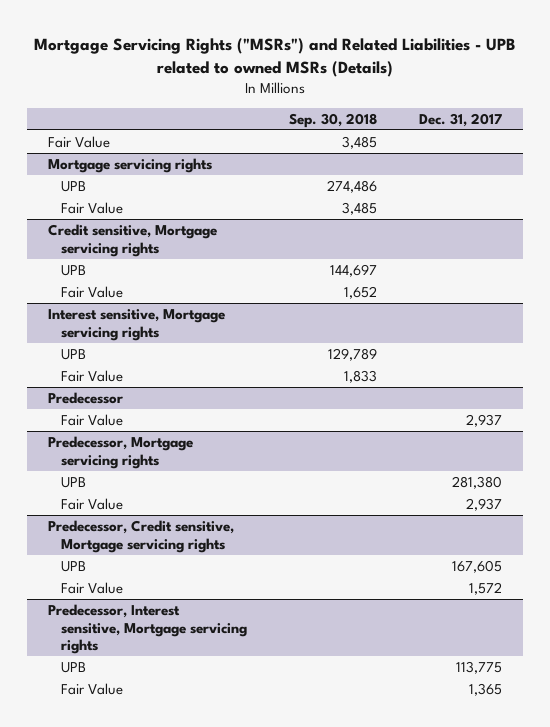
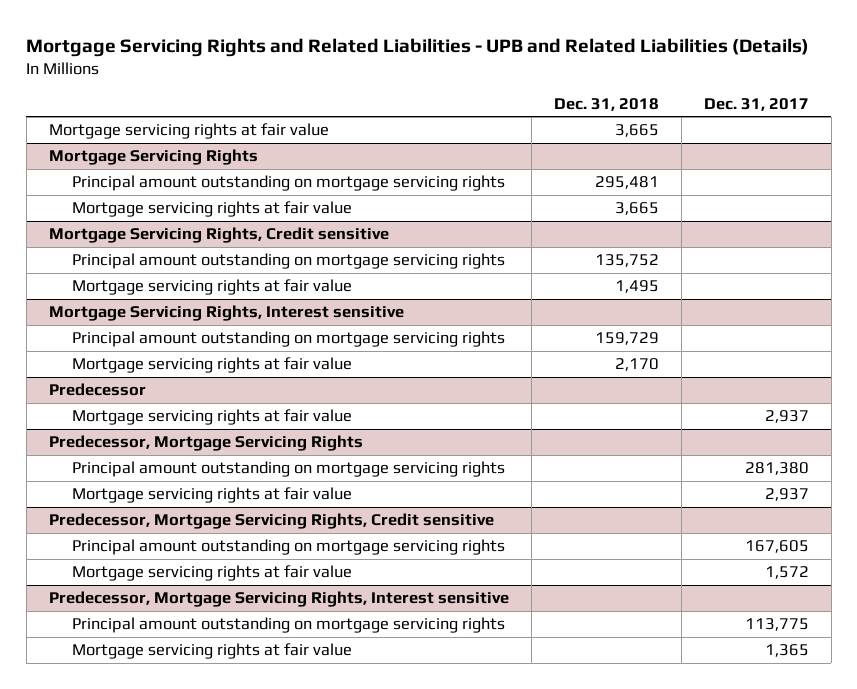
- Mortgage Servicing Rights ("MSRs") and Related Liabilities - UPB related to owned MSRs (Details)
+ Mortgage Servicing Rights and Related Liabilities - UPB and Related Liabilities (Details)
- | Sep. 30, 2018 | Dec. 31, 2017
+ | Dec. 31, 2018 | Dec. 31, 2017
- Fair Value | 3,485 |
- Mortgage servicing rights
- UPB | 274,486 |
- Fair Value | 3,485 |
- Credit sensitive, Mortgage servicing rights
- UPB | 144,697 |
- Fair Value | 1,652 |
- Interest sensitive, Mortgage servicing rights
- UPB | 129,789 |
- Fair Value | 1,833 |
+ Mortgage servicing rights at fair value | 3,665 |
+ Mortgage Servicing Rights
+ Principal amount outstanding on mortgage servicing rights | 295,481 |
+ Mortgage servicing rights at fair value | 3,665 |
+ Mortgage Servicing Rights, Credit sensitive
+ Principal amount outstanding on mortgage servicing rights | 135,752 |
+ Mortgage servicing rights at fair value | 1,495 |
+ Mortgage Servicing Rights, Interest sensitive
+ Principal amount outstanding on mortgage servicing rights | 159,729 |
+ Mortgage servicing rights at fair value | 2,170 |
@ Predecessor
- Fair Value | | 2,937
- Predecessor, Mortgage servicing rights
- UPB | | 281,380
- Fair Value | | 2,937
- Predecessor, Credit sensitive, Mortgage servicing rights
- UPB | | 167,605
- Fair Value | | 1,572
- Predecessor, Interest sensitive, Mortgage servicing rights
- UPB | | 113,775
- Fair Value | | 1,365
@ Predecessor
+ Mortgage servicing rights at fair value | | 2,937
+ Predecessor, Mortgage Servicing Rights
+ Principal amount outstanding on mortgage servicing rights | | 281,380
+ Mortgage servicing rights at fair value | | 2,937
+ Predecessor, Mortgage Servicing Rights, Credit sensitive
+ Principal amount outstanding on mortgage servicing rights | | 167,605
+ Mortgage servicing rights at fair value | | 1,572
+ Predecessor, Mortgage Servicing Rights, Interest sensitive
+ Principal amount outstanding on mortgage servicing rights | | 113,775
+ Mortgage servicing rights at fair value | | 1,365

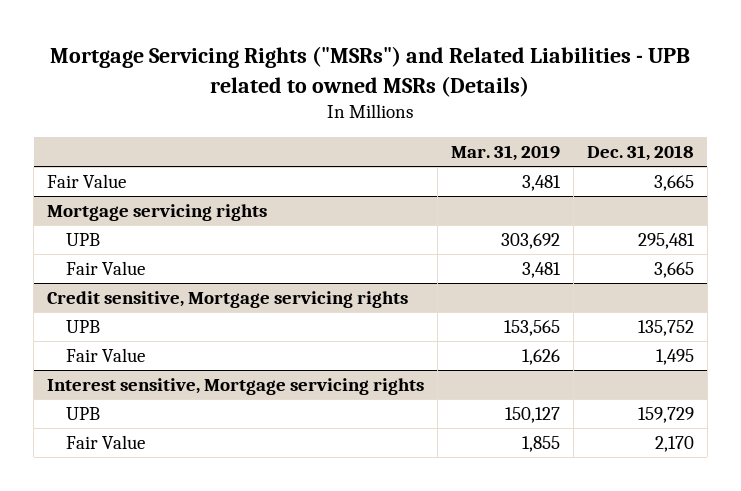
- Mortgage Servicing Rights and Related Liabilities - UPB and Related Liabilities (Details)
+ Mortgage Servicing Rights ("MSRs") and Related Liabilities - UPB related to owned MSRs (Details)
- | Dec. 31, 2018 | Dec. 31, 2017
+ | Mar. 31, 2019 | Dec. 31, 2018
- Mortgage servicing rights at fair value | 3,665 |
- Mortgage Servicing Rights
- Principal amount outstanding on mortgage servicing rights | 295,481 |
- Mortgage servicing rights at fair value | 3,665 |
- Mortgage Servicing Rights, Credit sensitive
- Principal amount outstanding on mortgage servicing rights | 135,752 |
- Mortgage servicing rights at fair value | 1,495 |
- Mortgage Servicing Rights, Interest sensitive
- Principal amount outstanding on mortgage servicing rights | 159,729 |
- Mortgage servicing rights at fair value | 2,170 |
- Predecessor
- Mortgage servicing rights at fair value | | 2,937
- Predecessor, Mortgage Servicing Rights
- Principal amount outstanding on mortgage servicing rights | | 281,380
- Mortgage servicing rights at fair value | | 2,937
- Predecessor, Mortgage Servicing Rights, Credit sensitive
- Principal amount outstanding on mortgage servicing rights | | 167,605
- Mortgage servicing rights at fair value | | 1,572
- Predecessor, Mortgage Servicing Rights, Interest sensitive
- Principal amount outstanding on mortgage servicing rights | | 113,775
- Mortgage servicing rights at fair value | | 1,365
+ Fair Value | 3,481 | 3,665
+ Mortgage servicing rights
+ UPB | 303,692 | 295,481
+ Fair Value | 3,481 | 3,665
+ Credit sensitive, Mortgage servicing rights
+ UPB | 153,565 | 135,752
+ Fair Value | 1,626 | 1,495
+ Interest sensitive, Mortgage servicing rights
+ UPB | 150,127 | 159,729
+ Fair Value | 1,855 | 2,170

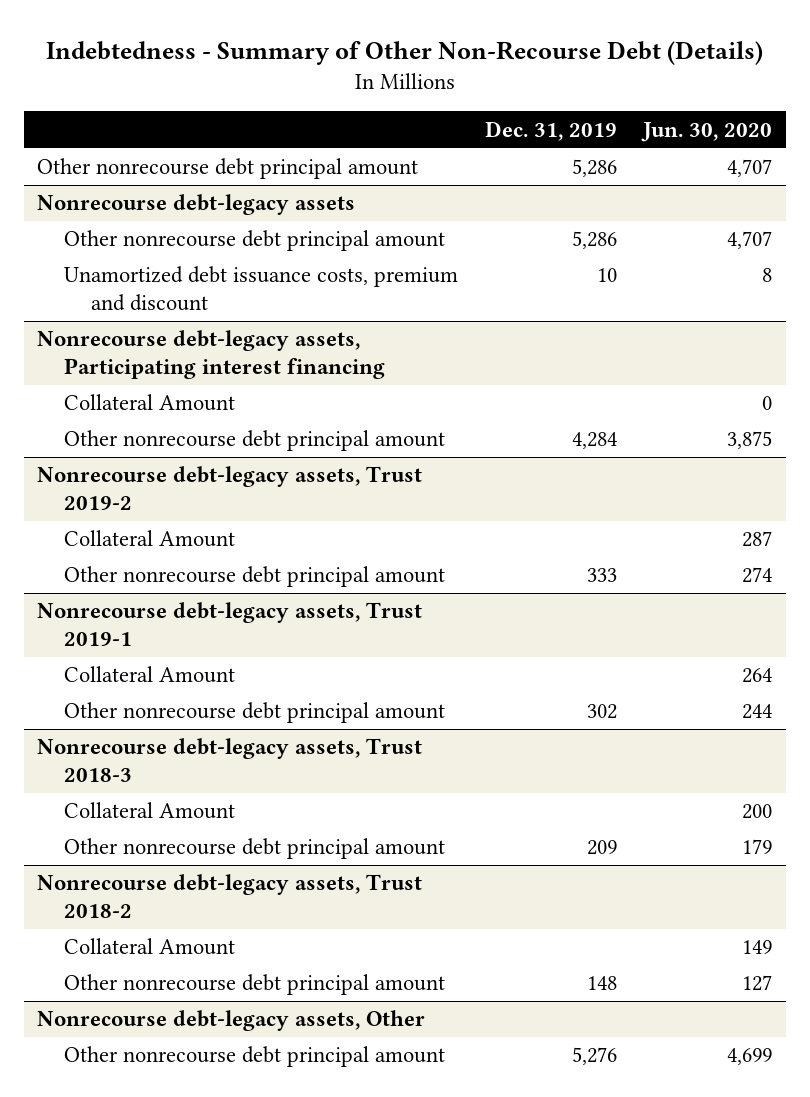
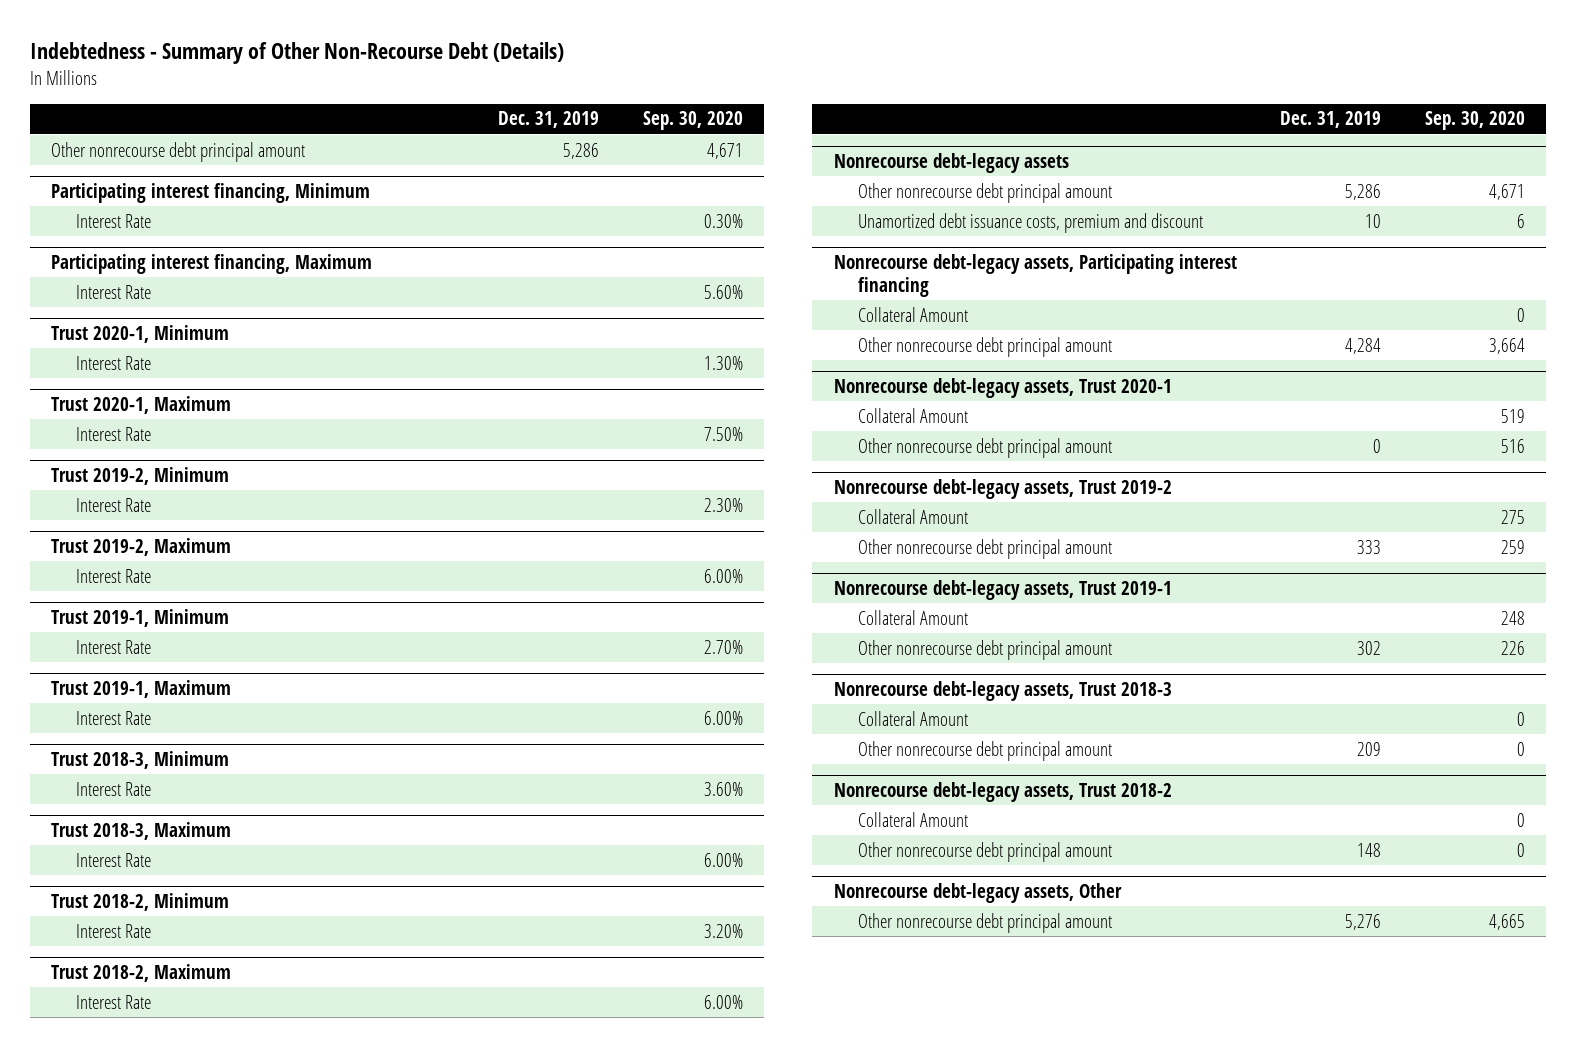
- | Dec. 31, 2019 | Jun. 30, 2020
+ | Dec. 31, 2019 | Sep. 30, 2020
+ Participating interest financing, Minimum
+ Interest Rate | | 0.30%
+ Participating interest financing, Maximum
+ Interest Rate | | 5.60%
+ Trust 2020-1, Minimum
+ Interest Rate | | 1.30%
+ Trust 2020-1, Maximum
+ Interest Rate | | 7.50%
+ Trust 2019-2, Minimum
+ Interest Rate | | 2.30%
+ Trust 2019-2, Maximum
+ Interest Rate | | 6.00%
+ Trust 2019-1, Minimum
+ Interest Rate | | 2.70%
+ Trust 2019-1, Maximum
+ Interest Rate | | 6.00%
+ Trust 2018-3, Minimum
+ Interest Rate | | 3.60%
+ Trust 2018-3, Maximum
+ Interest Rate | | 6.00%
+ Trust 2018-2, Minimum
+ Interest Rate | | 3.20%
+ Trust 2018-2, Maximum
+ Interest Rate | | 6.00%
+ Nonrecourse debt-legacy assets, Trust 2020-1
+ Collateral Amount | | 519
+ Other nonrecourse debt principal amount | 0 | 516

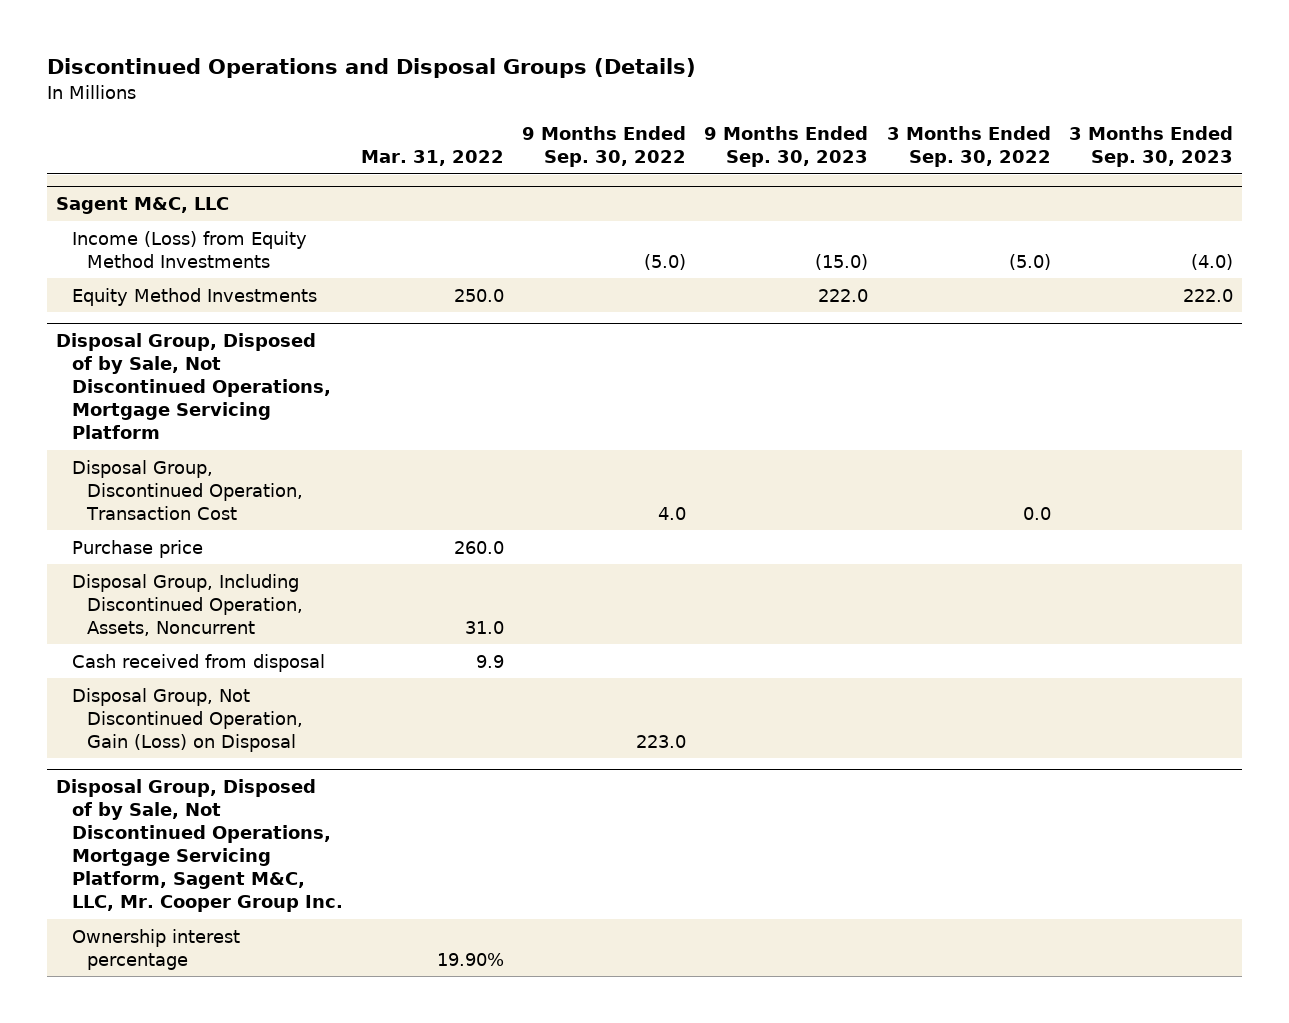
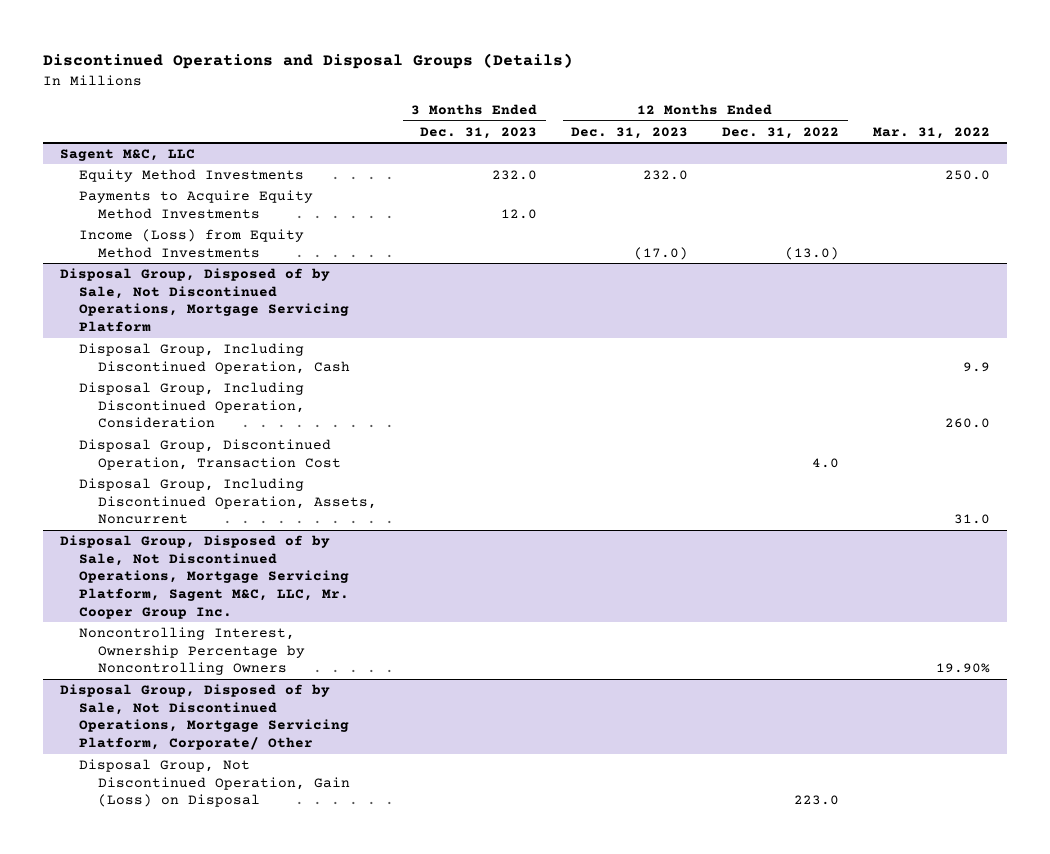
- | Mar. 31, 2022 | 9 Months Ended Sep. 30, 2022 | 9 Months Ended Sep. 30, 2023 | 3 Months Ended Sep. 30, 2022 | 3 Months Ended Sep. 30, 2023
+ | 3 Months Ended Dec. 31, 2023 | 12 Months Ended Dec. 31, 2023 | 12 Months Ended Dec. 31, 2022 | Mar. 31, 2022
@ Sagent M&C, LLC
+ Payments to Acquire Equity Method Investments | 12.0 | | |
moved down: Income (Loss) from Equity Method Investments | | (17.0) | (13.0) |
@ Disposal Group, Disposed of by Sale, Not Discontinued Operations, Mortgage Servicing Platform
+ Disposal Group, Including Discontinued Operation, Cash | | | | 9.9
+ Disposal Group, Including Discontinued Operation, Consideration | | | | 260.0
- Purchase price | 260.0 | | | |
- Cash received from disposal | 9.9 | | | |
- Disposal Group, Not Discontinued Operation, Gain (Loss) on Disposal | | 223.0 | | |
@ Disposal Group, Disposed of by Sale, Not Discontinued Operations, Mortgage Servicing Platform, Sagent M&C, LLC, Mr. Cooper Group Inc.
- Ownership interest percentage | 19.90% | | | |
+ Noncontrolling Interest, Ownership Percentage by Noncontrolling Owners | | | | 19.90%
+ Disposal Group, Disposed of by Sale, Not Discontinued Operations, Mortgage Servicing Platform, Corporate/ Other
+ Disposal Group, Not Discontinued Operation, Gain (Loss) on Disposal | | | 223.0 |

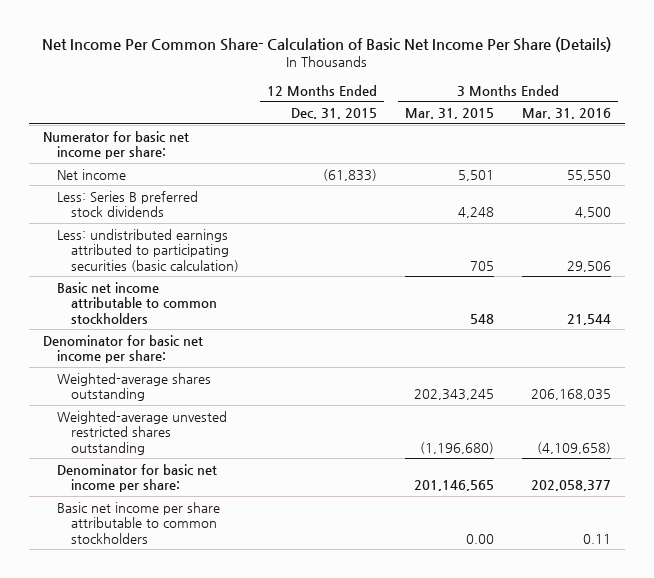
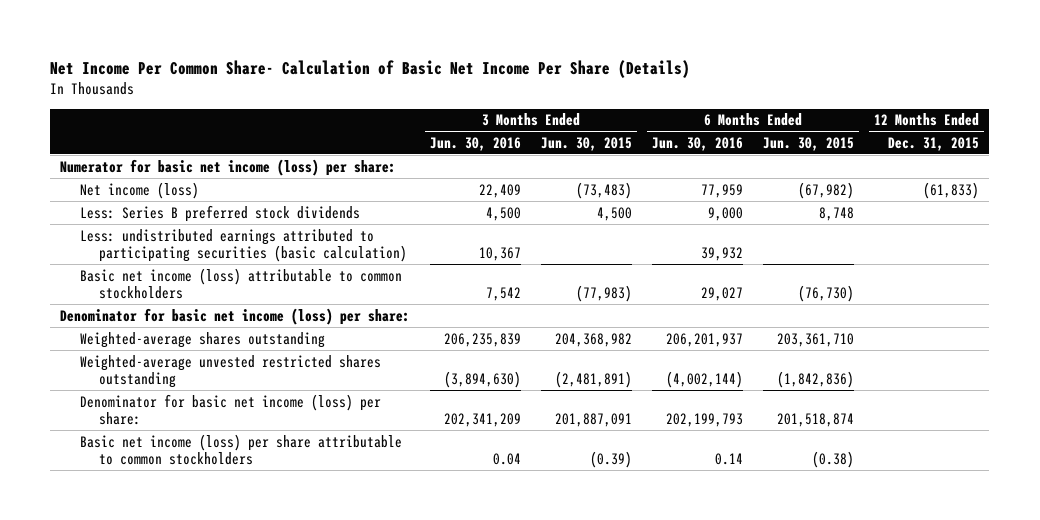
- | 12 Months Ended Dec. 31, 2015 | 3 Months Ended Mar. 31, 2015 | 3 Months Ended Mar. 31, 2016
+ | 3 Months Ended Jun. 30, 2016 | 3 Months Ended Jun. 30, 2015 | 6 Months Ended Jun. 30, 2016 | 6 Months Ended Jun. 30, 2015 | 12 Months Ended Dec. 31, 2015
- Numerator for basic net income per share:
- Net income | (61,833) | 5,501 | 55,550
+ Numerator for basic net income (loss) per share:
+ Net income (loss) | 22,409 | (73,483) | 77,959 | (67,982) | (61,833)
- Basic net income attributable to common stockholders | | 548 | 21,544
- Denominator for basic net income per share:
+ Basic net income (loss) attributable to common stockholders | 7,542 | (77,983) | 29,027 | (76,730) |
+ Denominator for basic net income (loss) per share:
- Denominator for basic net income per share: | | 201,146,565 | 202,058,377
- Basic net income per share attributable to common stockholders | | 0.00 | 0.11
+ Denominator for basic net income (loss) per share: | 202,341,209 | 201,887,091 | 202,199,793 | 201,518,874 |
+ Basic net income (loss) per share attributable to common stockholders | 0.04 | (0.39) | 0.14 | (0.38) |

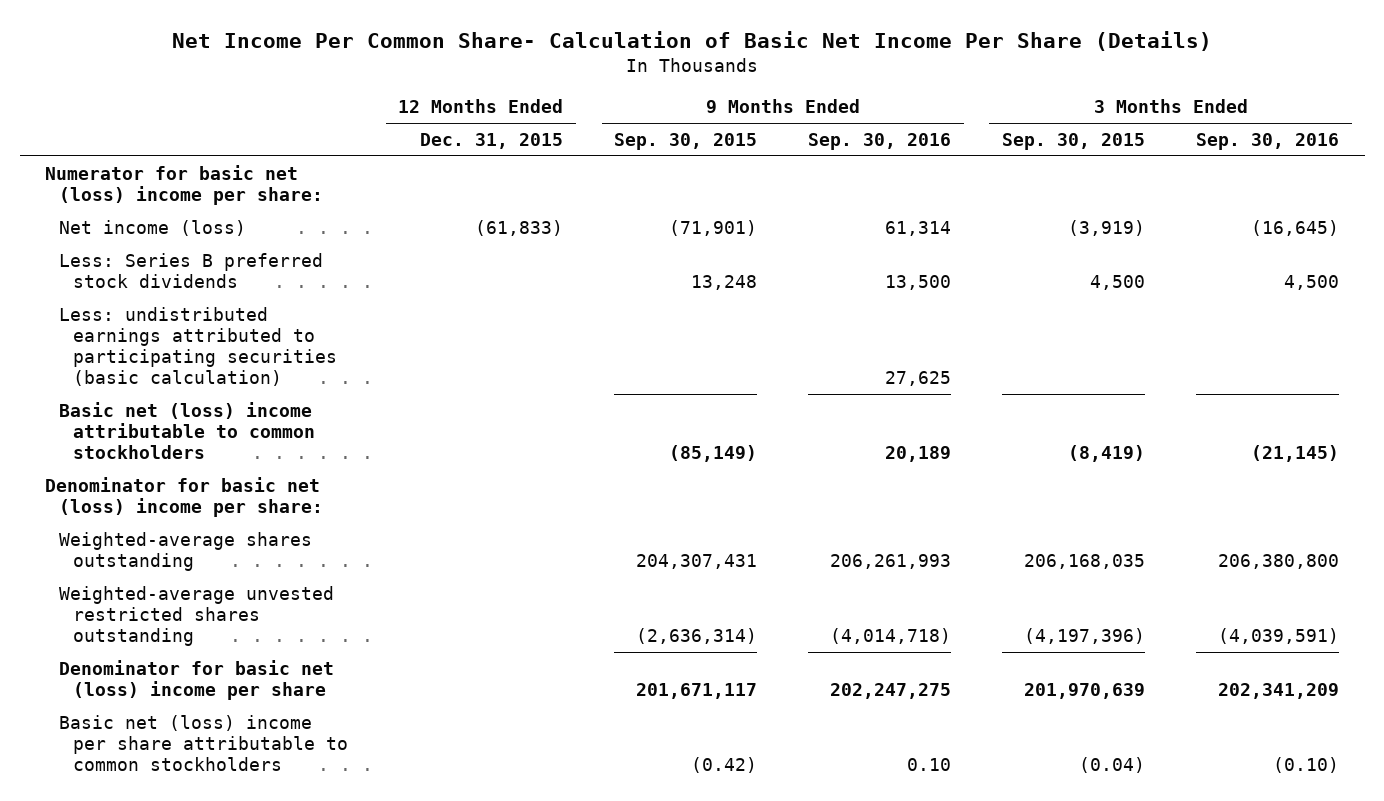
- | 3 Months Ended Jun. 30, 2016 | 3 Months Ended Jun. 30, 2015 | 6 Months Ended Jun. 30, 2016 | 6 Months Ended Jun. 30, 2015 | 12 Months Ended Dec. 31, 2015
+ | 12 Months Ended Dec. 31, 2015 | 9 Months Ended Sep. 30, 2015 | 9 Months Ended Sep. 30, 2016 | 3 Months Ended Sep. 30, 2015 | 3 Months Ended Sep. 30, 2016
- Numerator for basic net income (loss) per share:
+ Numerator for basic net (loss) income per share:
- Basic net income (loss) attributable to common stockholders | 7,542 | (77,983) | 29,027 | (76,730) |
- Denominator for basic net income (loss) per share:
+ Basic net (loss) income attributable to common stockholders | | (85,149) | 20,189 | (8,419) | (21,145)
+ Denominator for basic net (loss) income per share:
- Denominator for basic net income (loss) per share: | 202,341,209 | 201,887,091 | 202,199,793 | 201,518,874 |
- Basic net income (loss) per share attributable to common stockholders | 0.04 | (0.39) | 0.14 | (0.38) |
+ Denominator for basic net (loss) income per share | | 201,671,117 | 202,247,275 | 201,970,639 | 202,341,209
+ Basic net (loss) income per share attributable to common stockholders | | (0.42) | 0.10 | (0.04) | (0.10)

